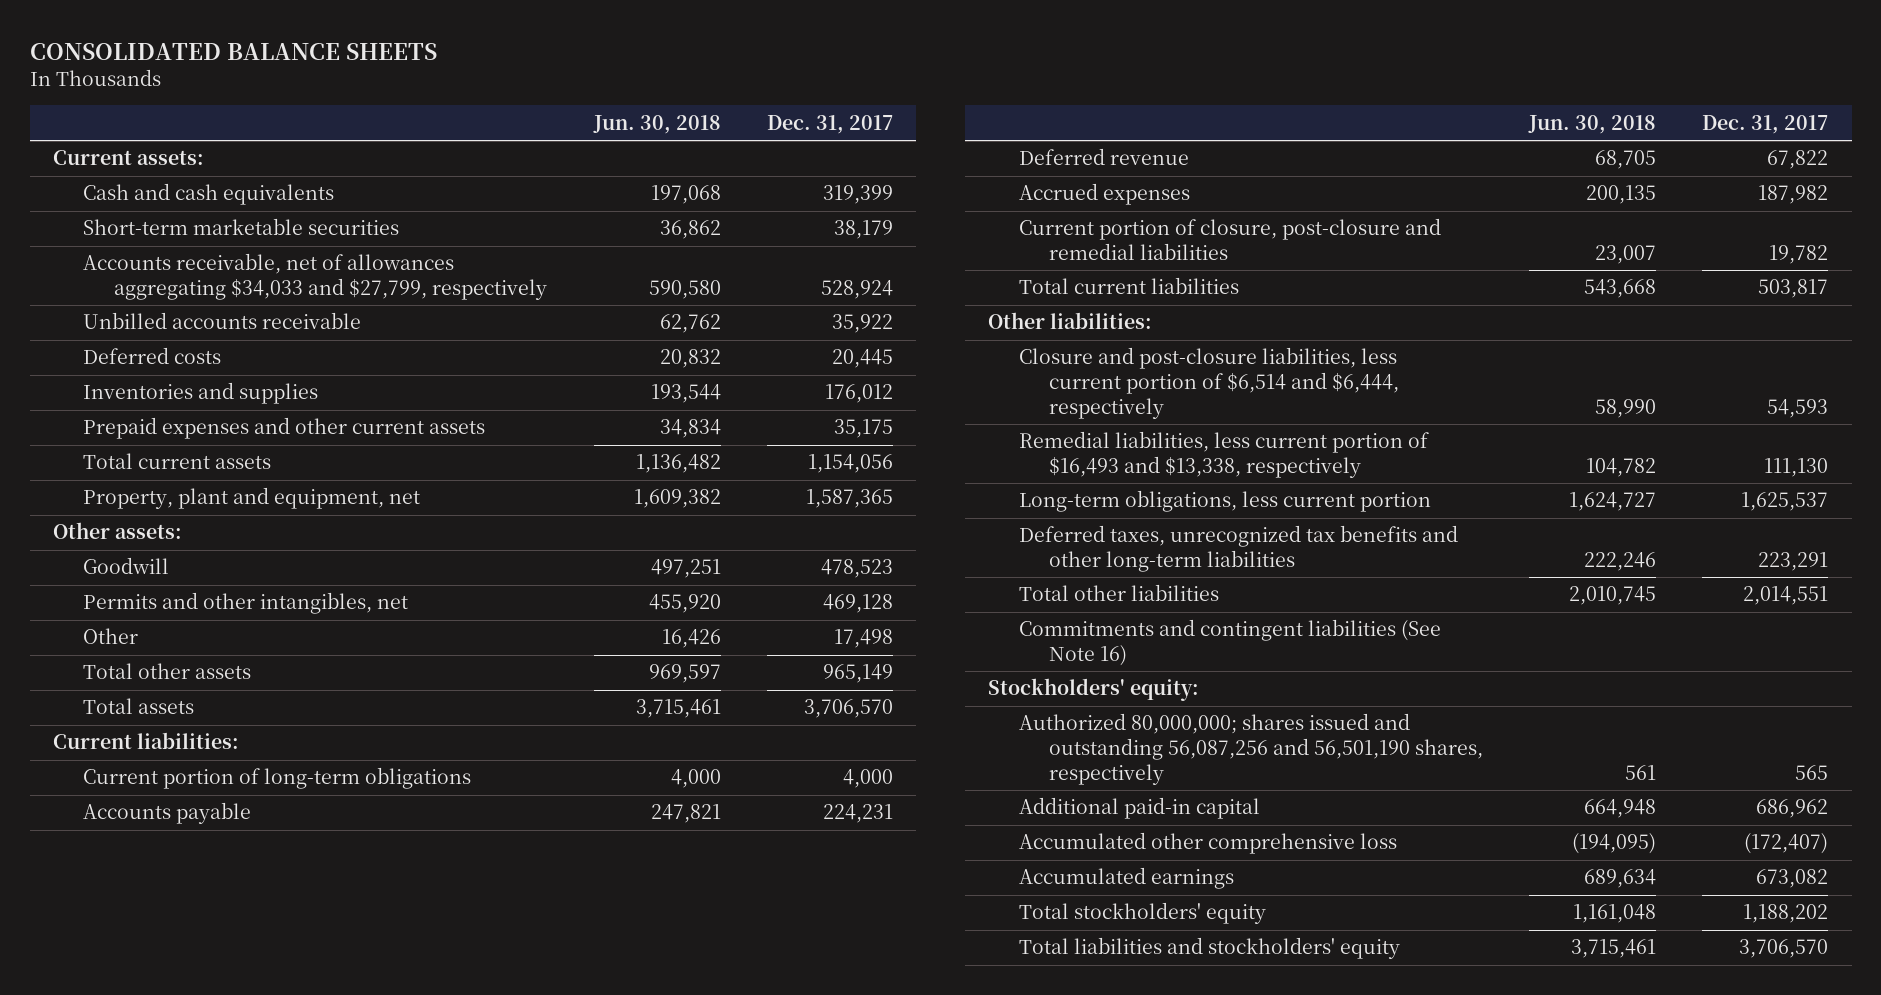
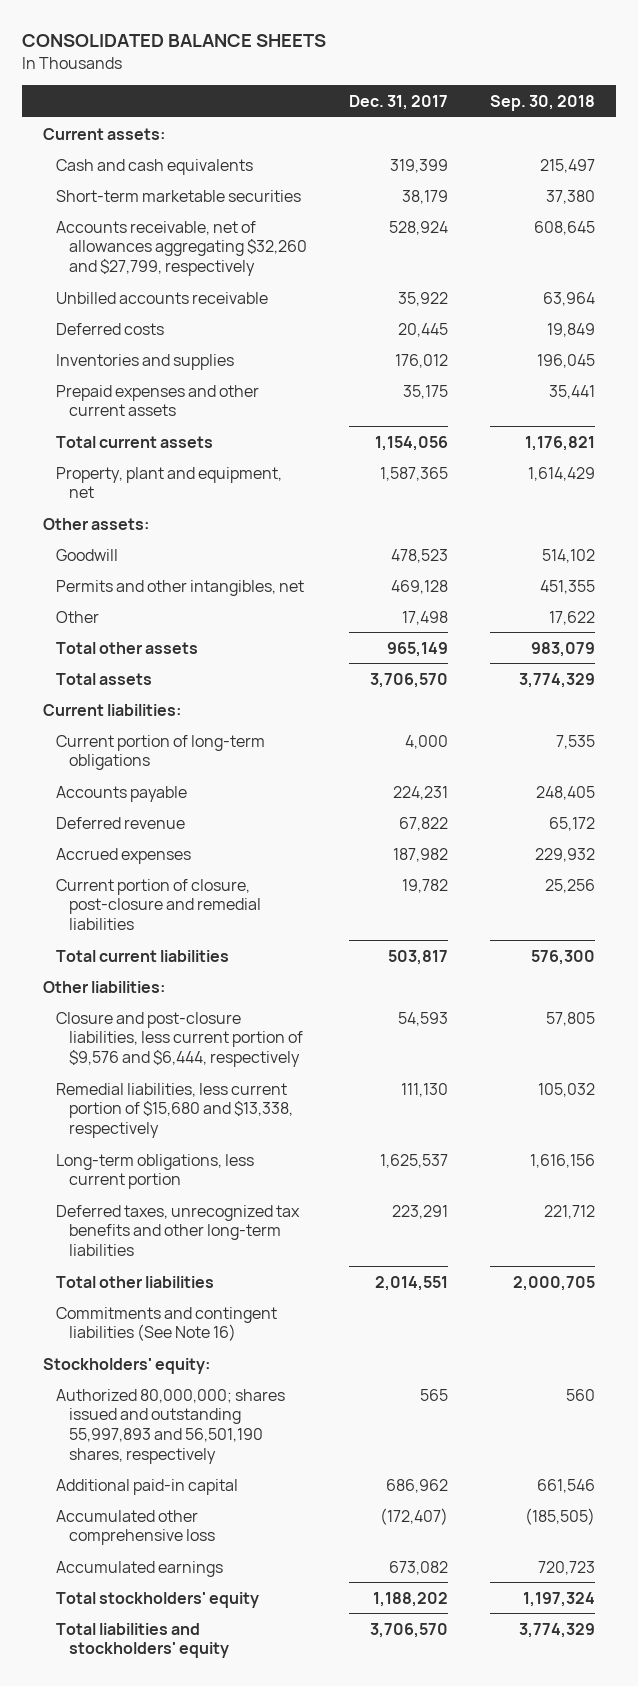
- | Jun. 30, 2018 | Dec. 31, 2017
+ | Dec. 31, 2017 | Sep. 30, 2018
- Accounts receivable, net of allowances aggregating $34,033 and $27,799, respectively | 590,580 | 528,924
+ Accounts receivable, net of allowances aggregating $32,260 and $27,799, respectively | 528,924 | 608,645
- Closure and post-closure liabilities, less current portion of $6,514 and $6,444, respectively | 58,990 | 54,593
- Remedial liabilities, less current portion of $16,493 and $13,338, respectively | 104,782 | 111,130
+ Closure and post-closure liabilities, less current portion of $9,576 and $6,444, respectively | 54,593 | 57,805
+ Remedial liabilities, less current portion of $15,680 and $13,338, respectively | 111,130 | 105,032
- Authorized 80,000,000; shares issued and outstanding 56,087,256 and 56,501,190 shares, respectively | 561 | 565
+ Authorized 80,000,000; shares issued and outstanding 55,997,893 and 56,501,190 shares, respectively | 565 | 560

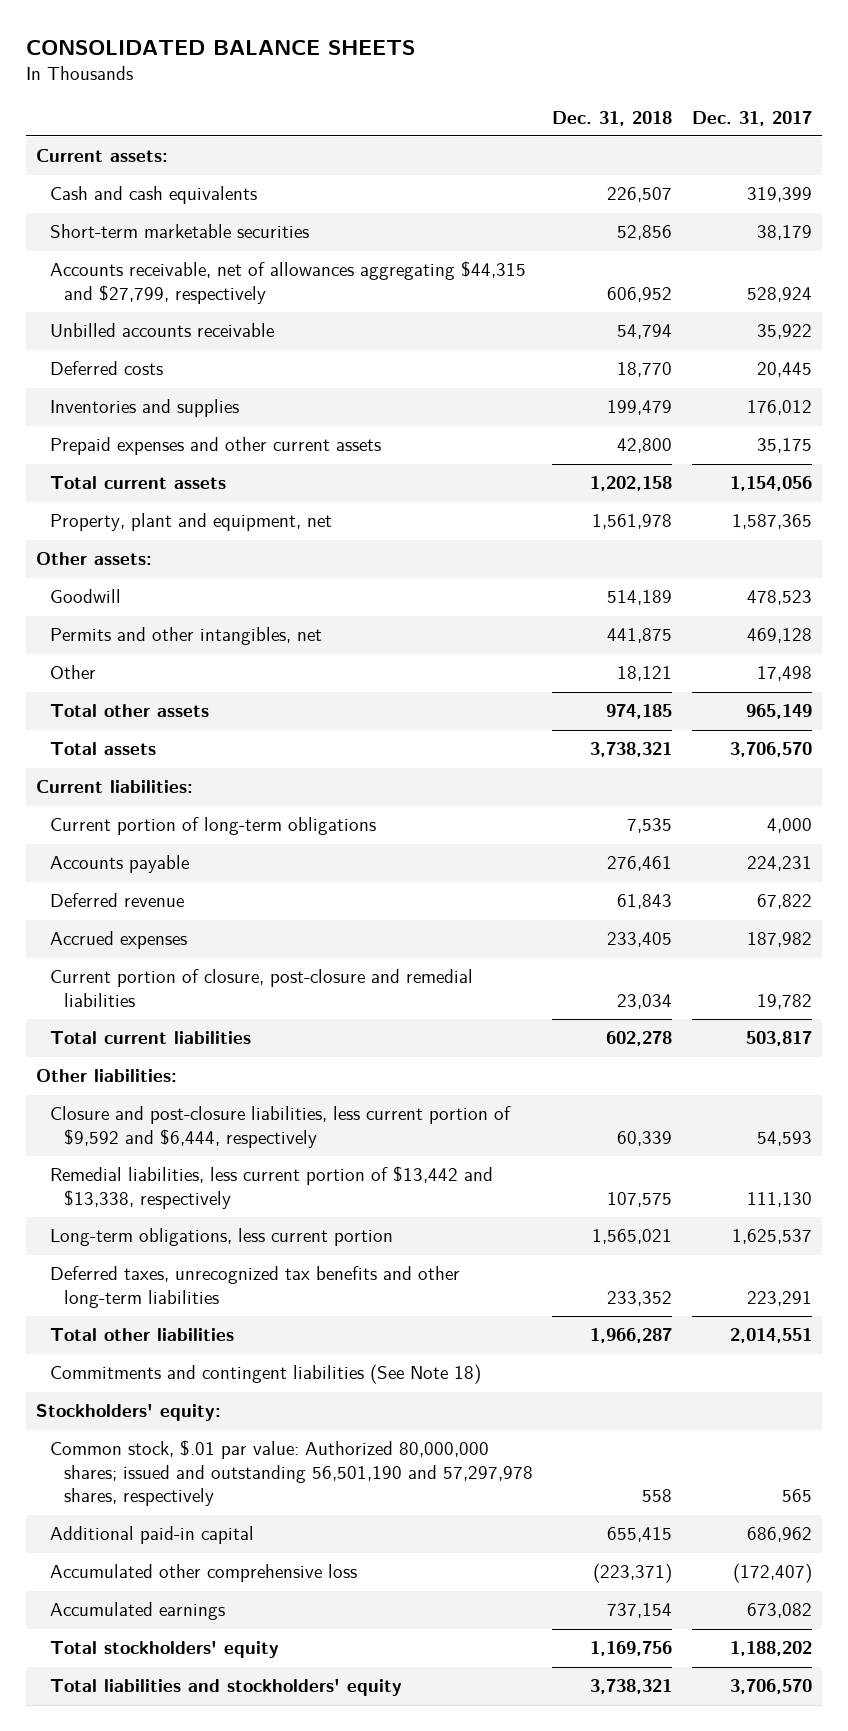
- | Dec. 31, 2017 | Sep. 30, 2018
+ | Dec. 31, 2018 | Dec. 31, 2017
- Accounts receivable, net of allowances aggregating $32,260 and $27,799, respectively | 528,924 | 608,645
+ Accounts receivable, net of allowances aggregating $44,315 and $27,799, respectively | 606,952 | 528,924
- Closure and post-closure liabilities, less current portion of $9,576 and $6,444, respectively | 54,593 | 57,805
- Remedial liabilities, less current portion of $15,680 and $13,338, respectively | 111,130 | 105,032
+ Closure and post-closure liabilities, less current portion of $9,592 and $6,444, respectively | 60,339 | 54,593
+ Remedial liabilities, less current portion of $13,442 and $13,338, respectively | 107,575 | 111,130
- Commitments and contingent liabilities (See Note 16)
+ Commitments and contingent liabilities (See Note 18)
- Authorized 80,000,000; shares issued and outstanding 55,997,893 and 56,501,190 shares, respectively | 565 | 560
+ Common stock, $.01 par value: Authorized 80,000,000 shares; issued and outstanding 56,501,190 and 57,297,978 shares, respectively | 558 | 565

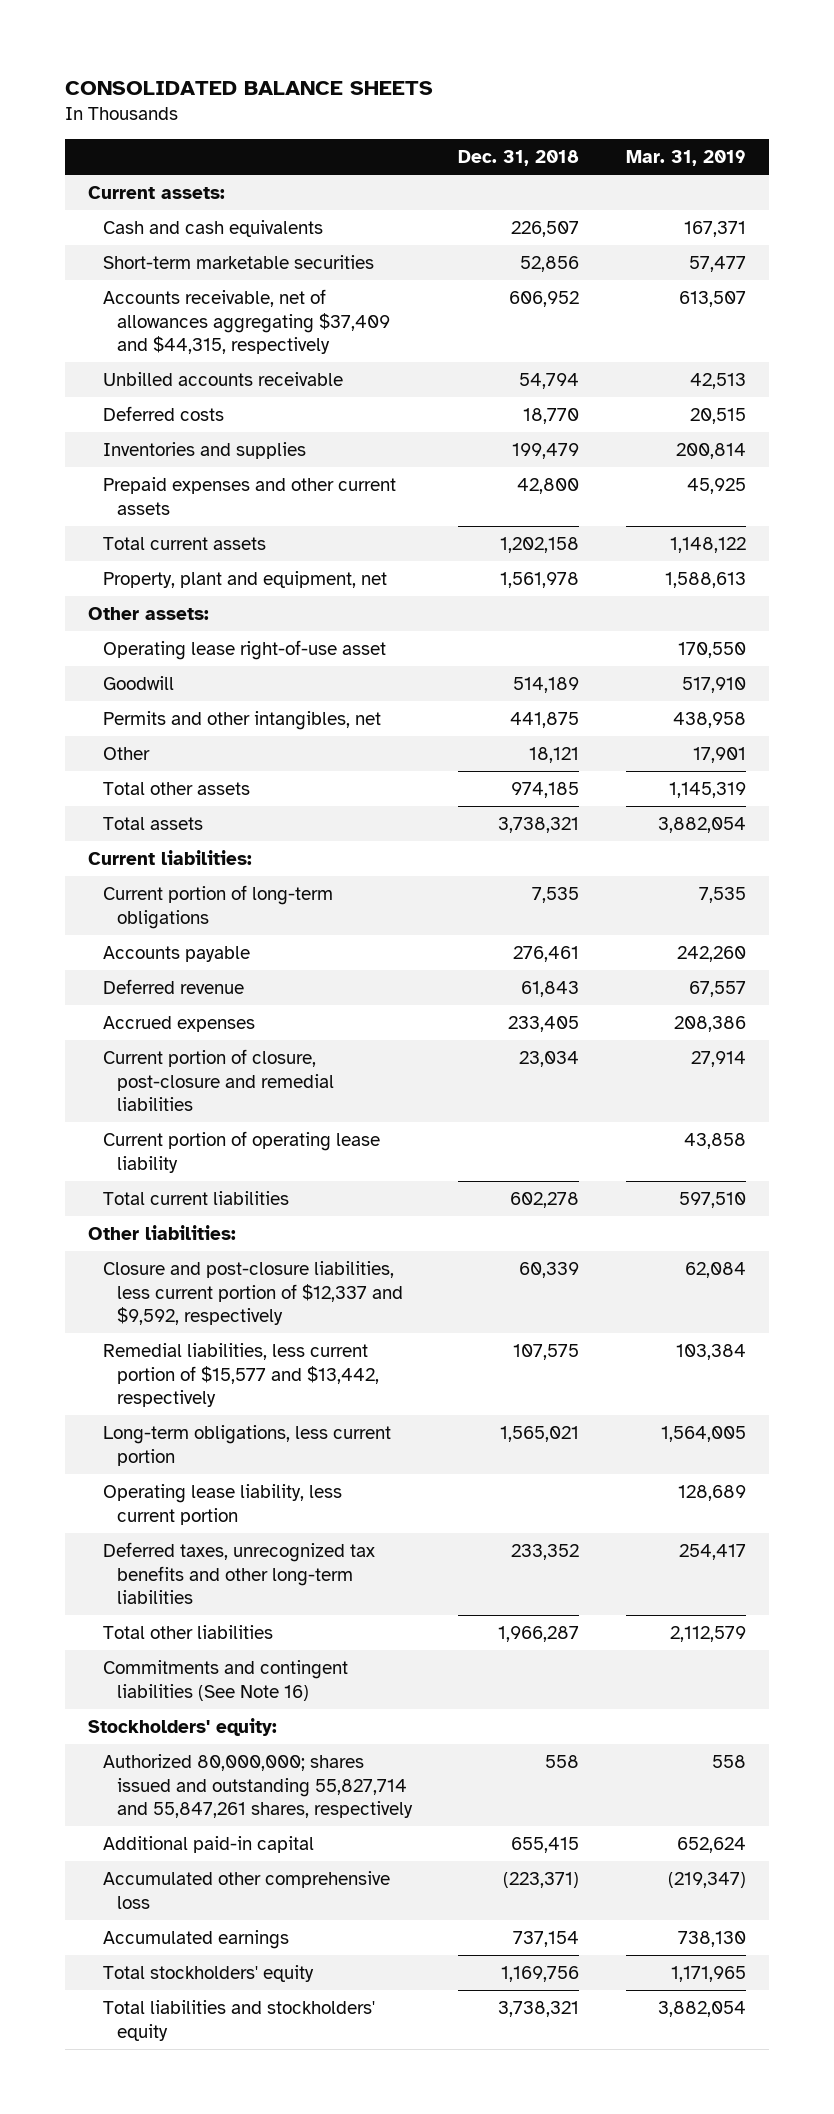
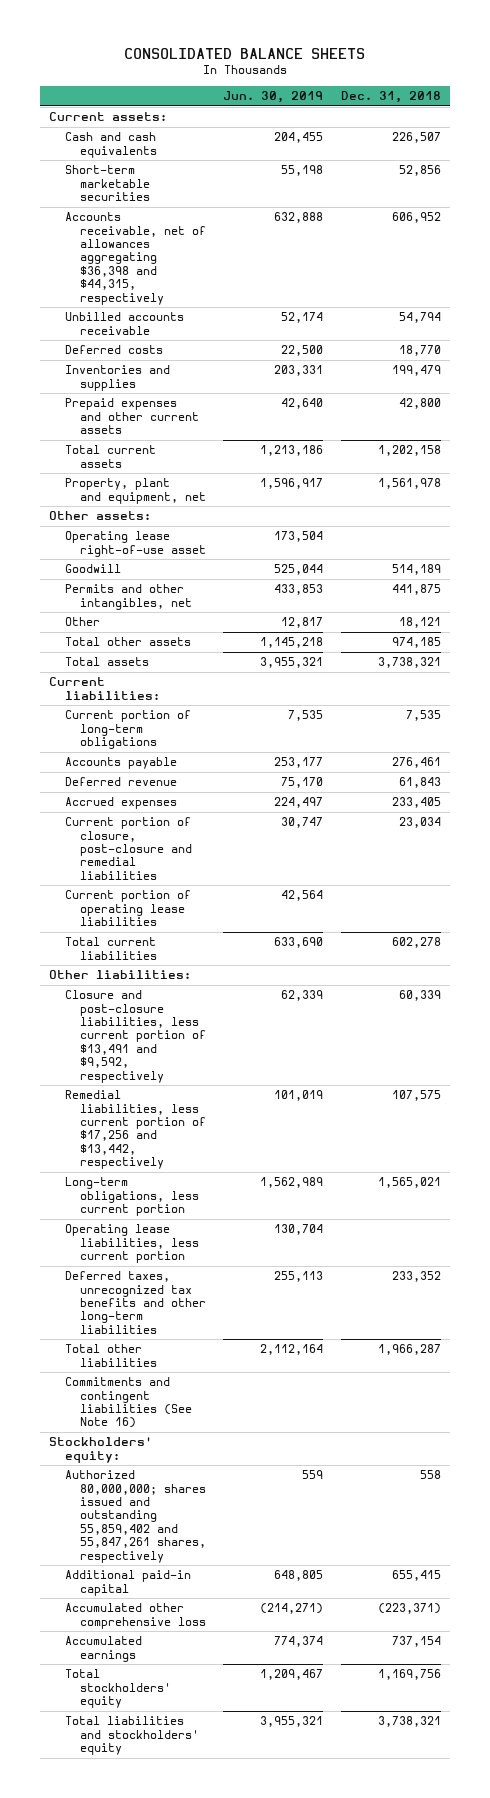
- | Dec. 31, 2018 | Mar. 31, 2019
+ | Jun. 30, 2019 | Dec. 31, 2018
- Accounts receivable, net of allowances aggregating $37,409 and $44,315, respectively | 606,952 | 613,507
+ Accounts receivable, net of allowances aggregating $36,398 and $44,315, respectively | 632,888 | 606,952
- Current portion of operating lease liability | | 43,858
+ Current portion of operating lease liabilities | 42,564 |
- Closure and post-closure liabilities, less current portion of $12,337 and $9,592, respectively | 60,339 | 62,084
- Remedial liabilities, less current portion of $15,577 and $13,442, respectively | 107,575 | 103,384
+ Closure and post-closure liabilities, less current portion of $13,491 and $9,592, respectively | 62,339 | 60,339
+ Remedial liabilities, less current portion of $17,256 and $13,442, respectively | 101,019 | 107,575
- Operating lease liability, less current portion | | 128,689
+ Operating lease liabilities, less current portion | 130,704 |
- Authorized 80,000,000; shares issued and outstanding 55,827,714 and 55,847,261 shares, respectively | 558 | 558
+ Authorized 80,000,000; shares issued and outstanding 55,859,402 and 55,847,261 shares, respectively | 559 | 558

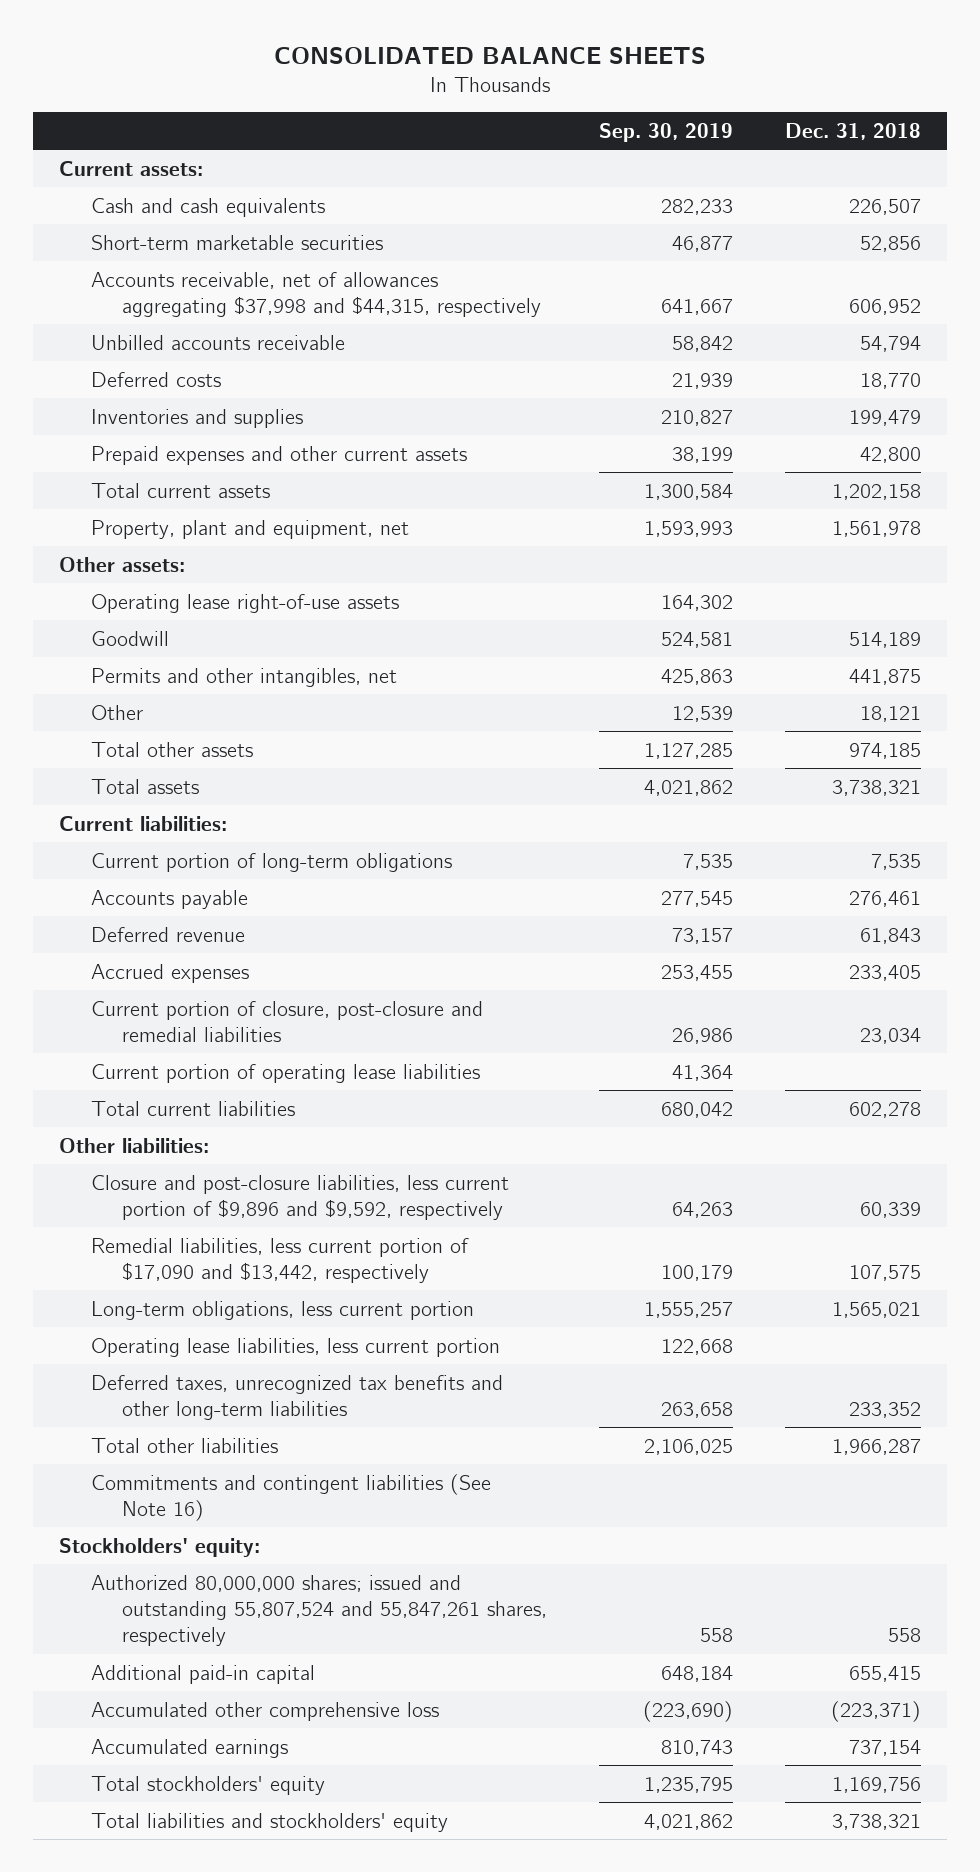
- | Jun. 30, 2019 | Dec. 31, 2018
+ | Sep. 30, 2019 | Dec. 31, 2018
- Accounts receivable, net of allowances aggregating $36,398 and $44,315, respectively | 632,888 | 606,952
+ Accounts receivable, net of allowances aggregating $37,998 and $44,315, respectively | 641,667 | 606,952
- Operating lease right-of-use asset | 173,504 |
+ Operating lease right-of-use assets | 164,302 |
- Closure and post-closure liabilities, less current portion of $13,491 and $9,592, respectively | 62,339 | 60,339
- Remedial liabilities, less current portion of $17,256 and $13,442, respectively | 101,019 | 107,575
+ Closure and post-closure liabilities, less current portion of $9,896 and $9,592, respectively | 64,263 | 60,339
+ Remedial liabilities, less current portion of $17,090 and $13,442, respectively | 100,179 | 107,575
- Authorized 80,000,000; shares issued and outstanding 55,859,402 and 55,847,261 shares, respectively | 559 | 558
+ Authorized 80,000,000 shares; issued and outstanding 55,807,524 and 55,847,261 shares, respectively | 558 | 558

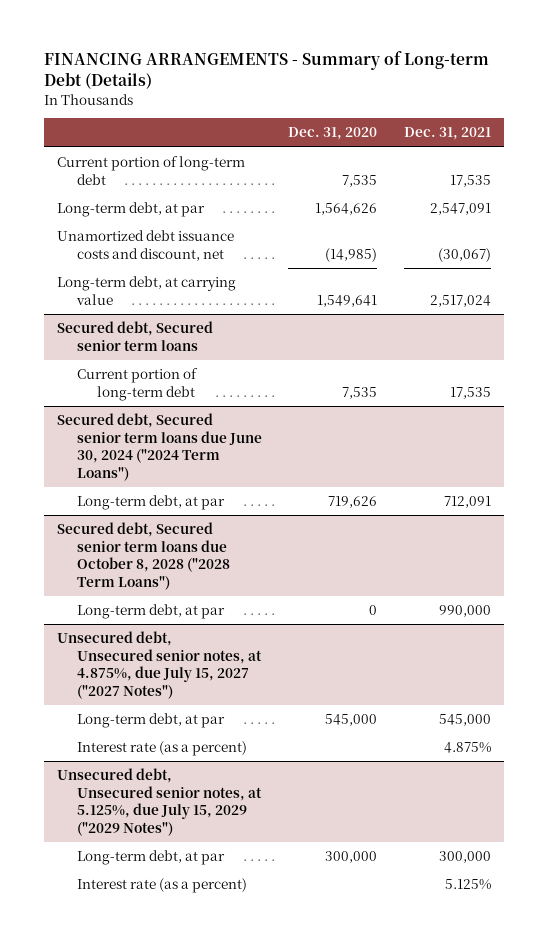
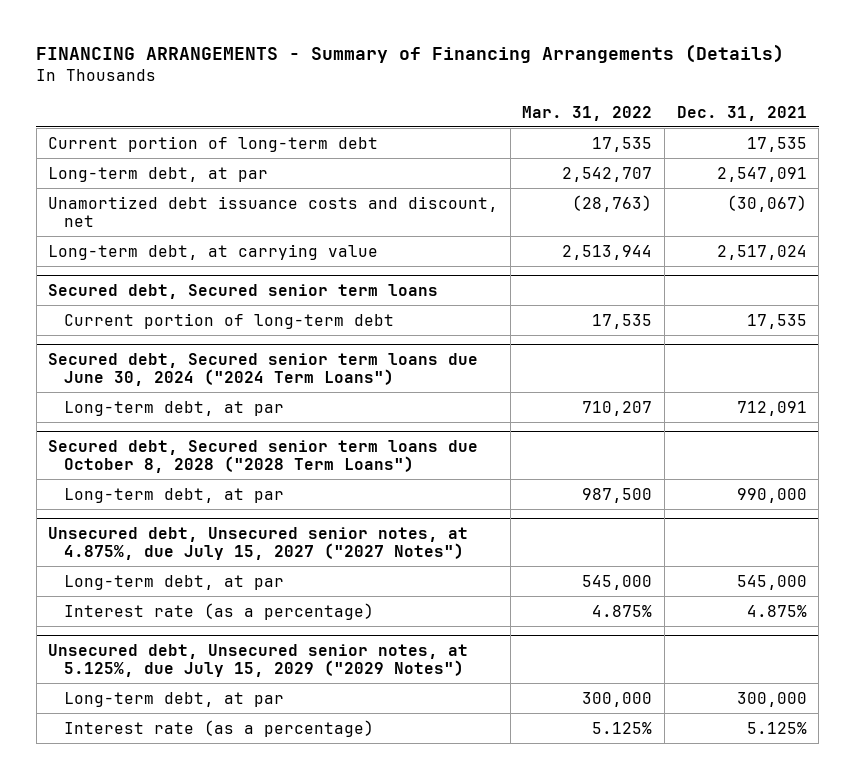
- FINANCING ARRANGEMENTS - Summary of Long-term Debt (Details)
+ FINANCING ARRANGEMENTS - Summary of Financing Arrangements (Details)
- | Dec. 31, 2020 | Dec. 31, 2021
+ | Mar. 31, 2022 | Dec. 31, 2021
@ Unsecured debt, Unsecured senior notes, at 4.875%, due July 15, 2027 ("2027 Notes")
- Interest rate (as a percent) | | 4.875%
+ Interest rate (as a percentage) | 4.875% | 4.875%
@ Unsecured debt, Unsecured senior notes, at 5.125%, due July 15, 2029 ("2029 Notes")
- Interest rate (as a percent) | | 5.125%
+ Interest rate (as a percentage) | 5.125% | 5.125%

